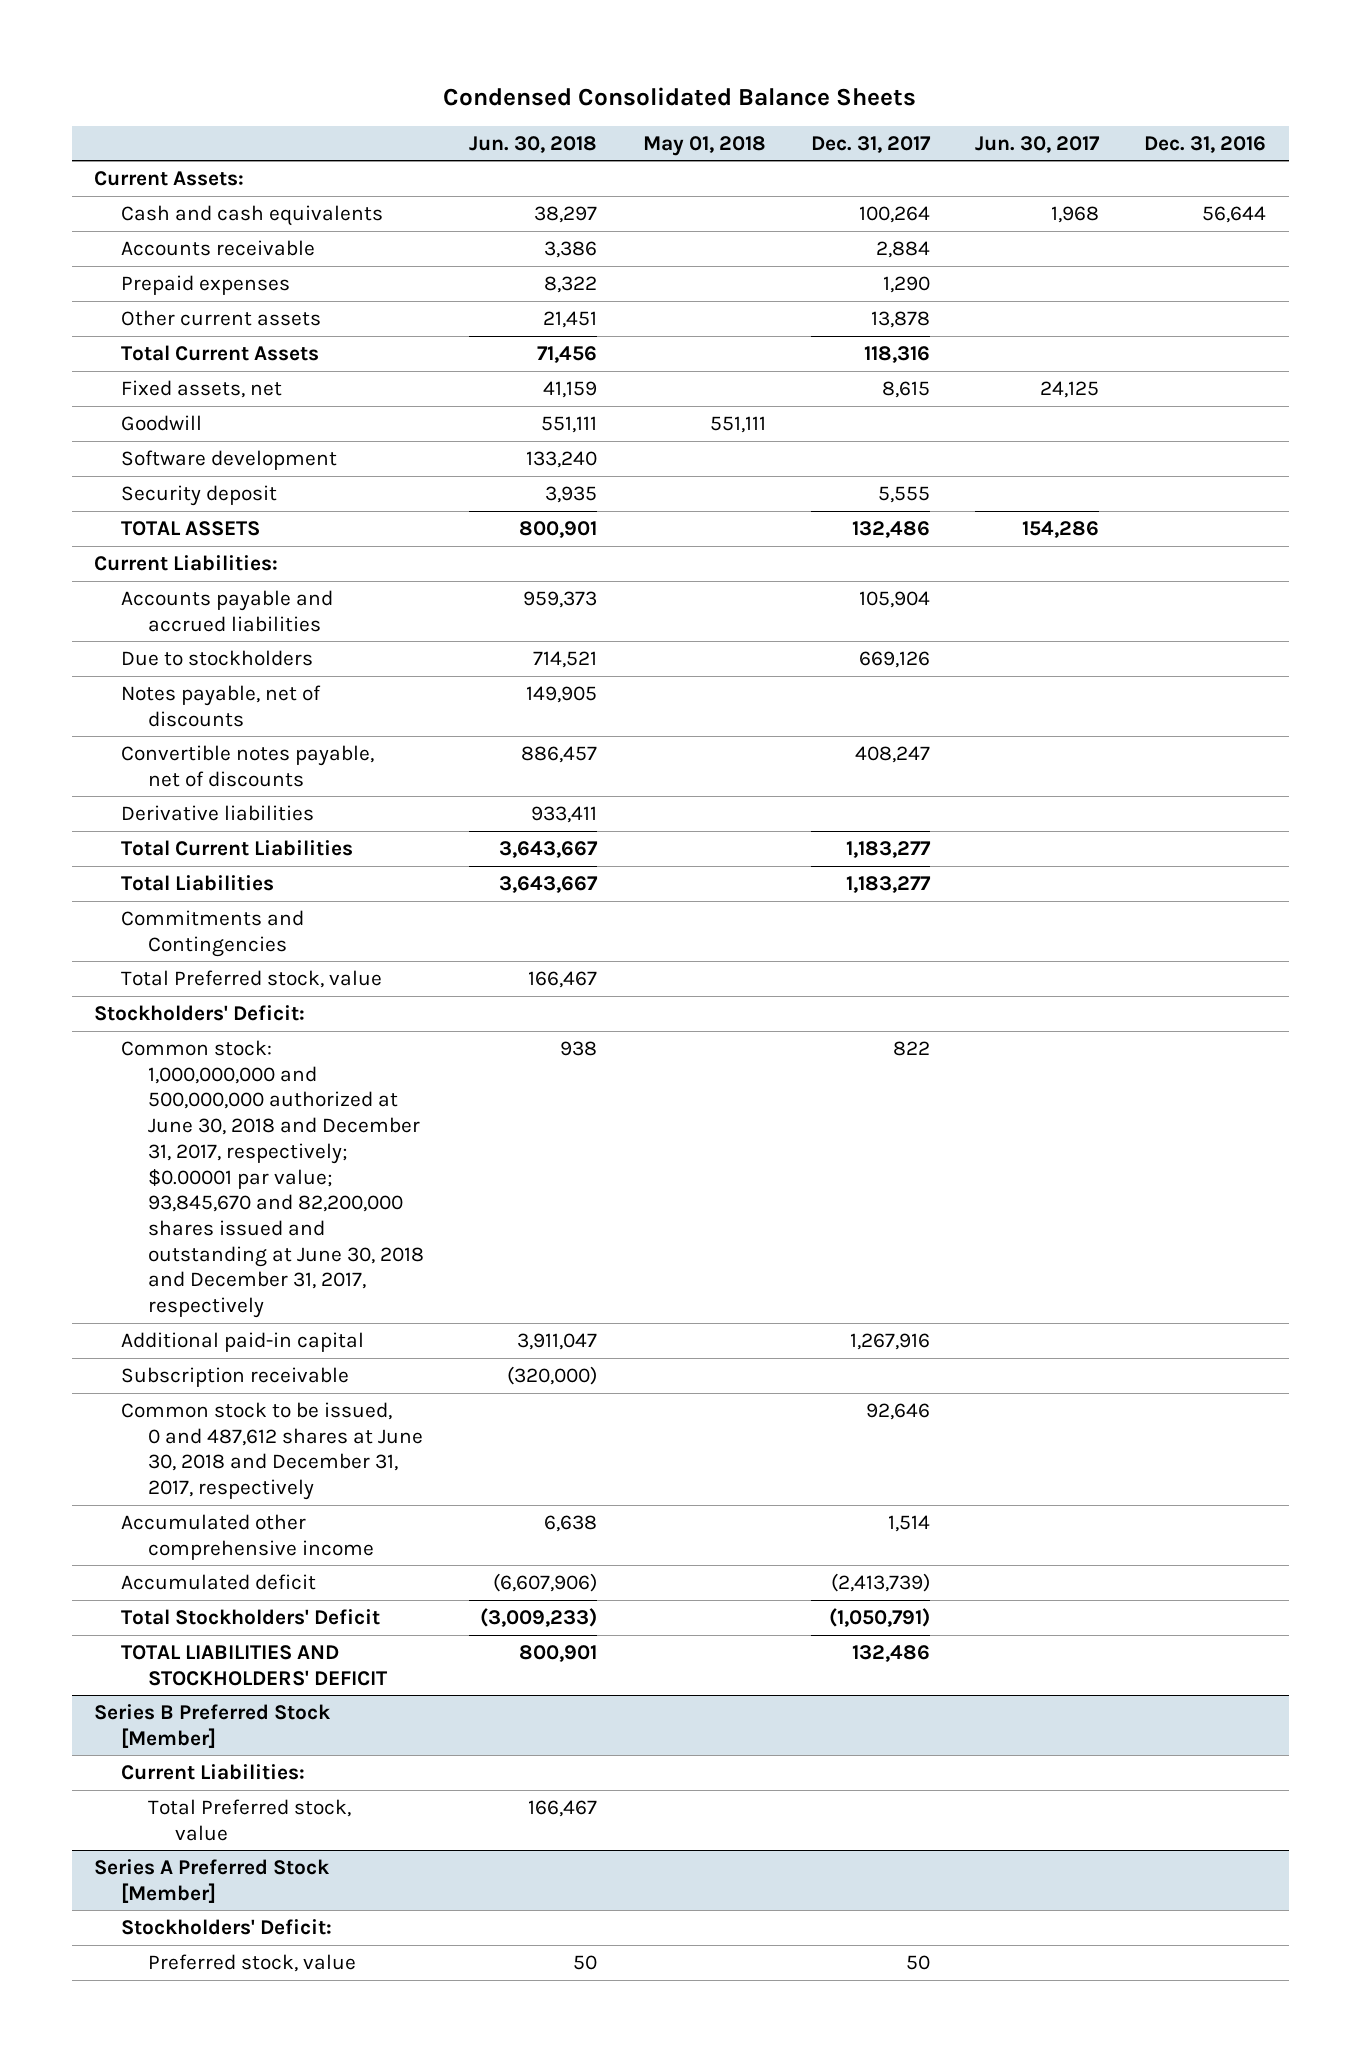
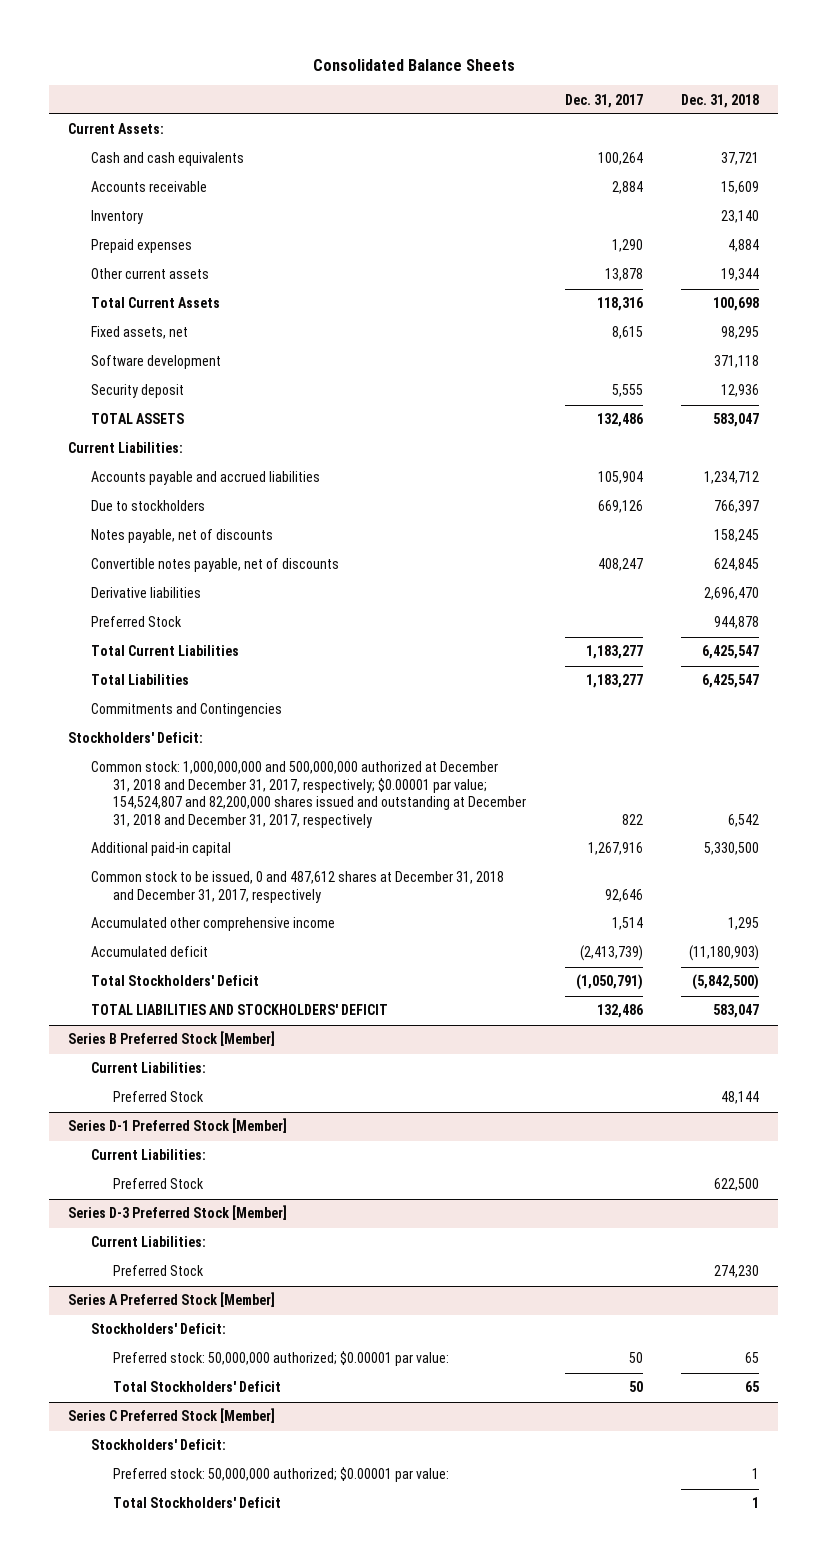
- Condensed Consolidated Balance Sheets
+ Consolidated Balance Sheets
- | Jun. 30, 2018 | May 01, 2018 | Dec. 31, 2017 | Jun. 30, 2017 | Dec. 31, 2016
+ | Dec. 31, 2017 | Dec. 31, 2018
+ Inventory | | 23,140
- Goodwill | 551,111 | 551,111 | | |
+ Preferred Stock | | 944,878
- Total Preferred stock, value | 166,467 | | | |
- Common stock: 1,000,000,000 and 500,000,000 authorized at June 30, 2018 and December 31, 2017, respectively; $0.00001 par value; 93,845,670 and 82,200,000 shares issued and outstanding at June 30, 2018 and December 31, 2017, respectively | 938 | | 822 | |
+ Common stock: 1,000,000,000 and 500,000,000 authorized at December 31, 2018 and December 31, 2017, respectively; $0.00001 par value; 154,524,807 and 82,200,000 shares issued and outstanding at December 31, 2018 and December 31, 2017, respectively | 822 | 6,542
- Subscription receivable | (320,000) | | | |
- Common stock to be issued, 0 and 487,612 shares at June 30, 2018 and December 31, 2017, respectively | | | 92,646 | |
+ Common stock to be issued, 0 and 487,612 shares at December 31, 2018 and December 31, 2017, respectively | 92,646 |
@ Series B Preferred Stock [Member]
- Total Preferred stock, value | 166,467 | | | |
+ Preferred Stock | | 48,144
+ Series D-1 Preferred Stock [Member]
+ Current Liabilities:
+ Preferred Stock | | 622,500
+ Series D-3 Preferred Stock [Member]
+ Current Liabilities:
+ Preferred Stock | | 274,230
@ Series A Preferred Stock [Member]
- Preferred stock, value | 50 | | 50 | |
+ Preferred stock: 50,000,000 authorized; $0.00001 par value: | 50 | 65
+ Total Stockholders' Deficit | 50 | 65
+ Series C Preferred Stock [Member]
+ Stockholders' Deficit:
+ Preferred stock: 50,000,000 authorized; $0.00001 par value: | | 1
+ Total Stockholders' Deficit | | 1

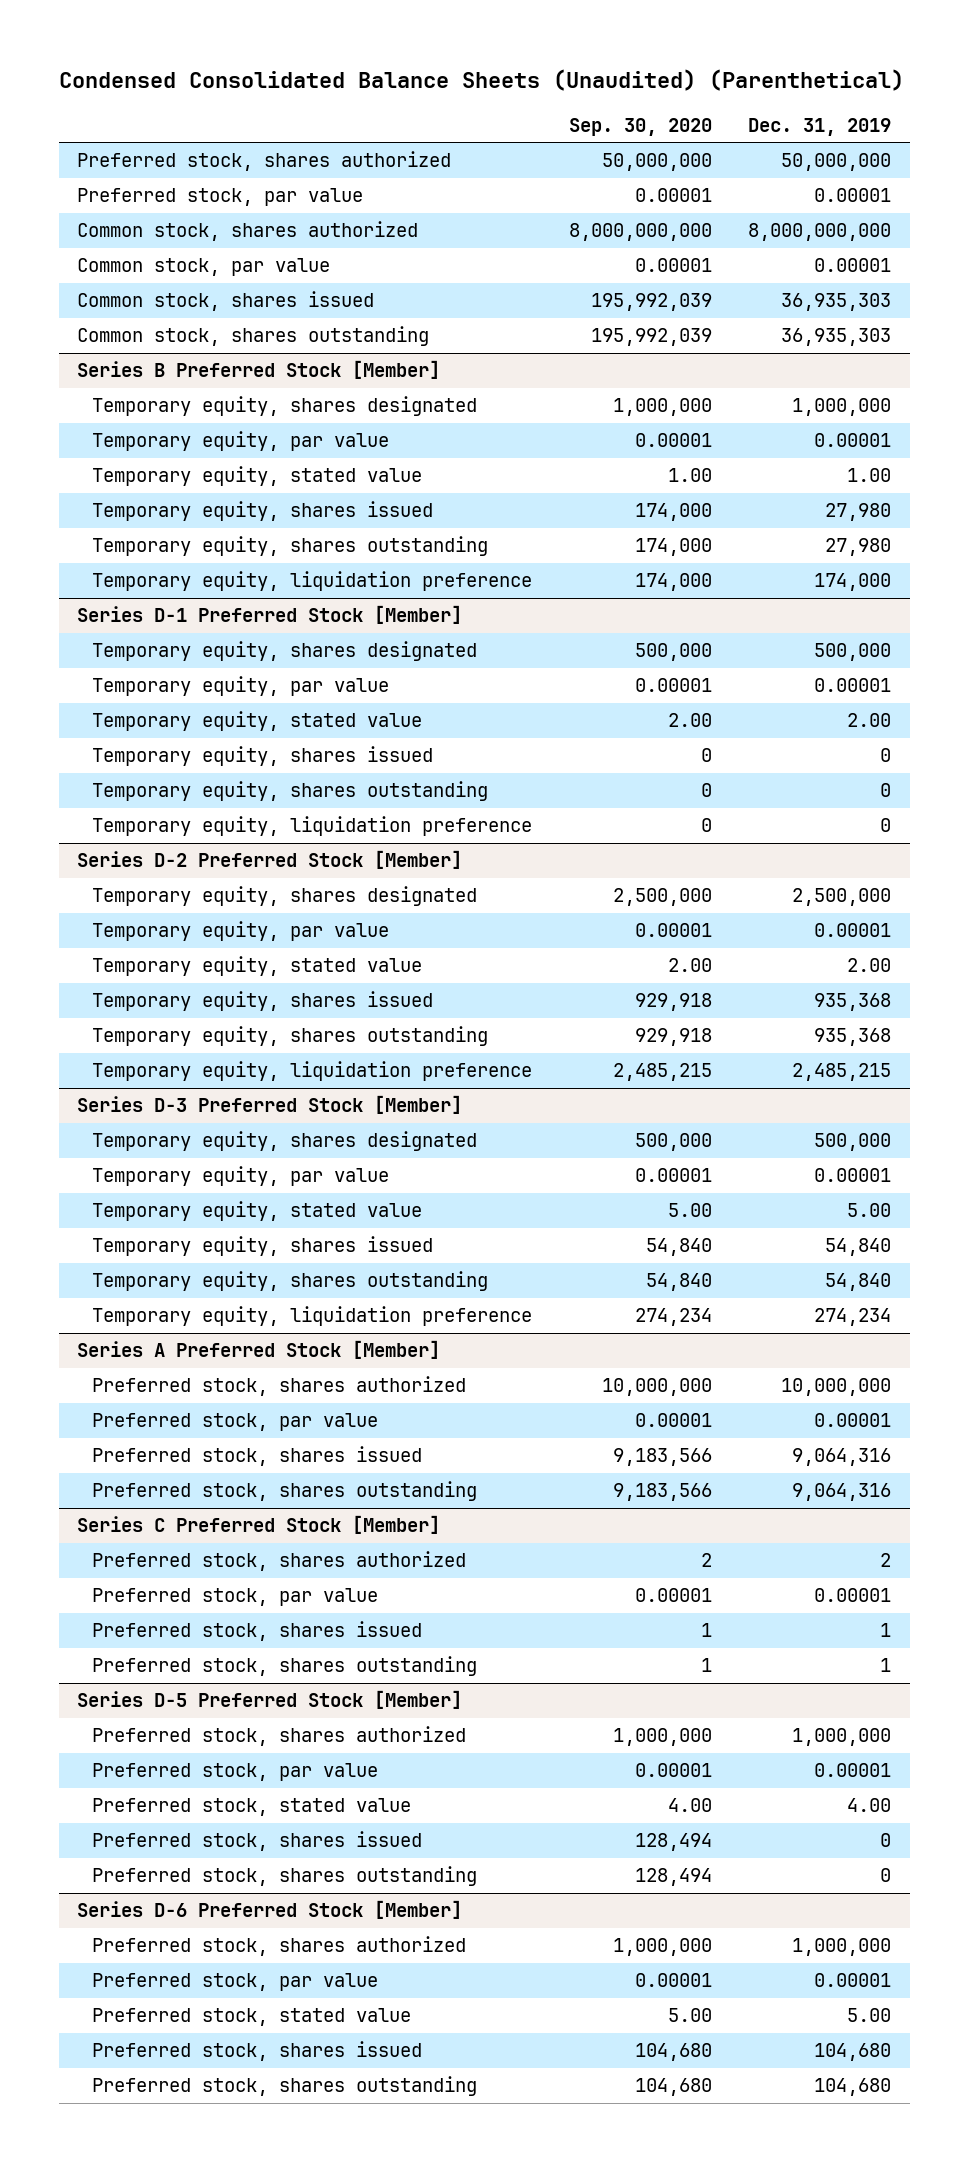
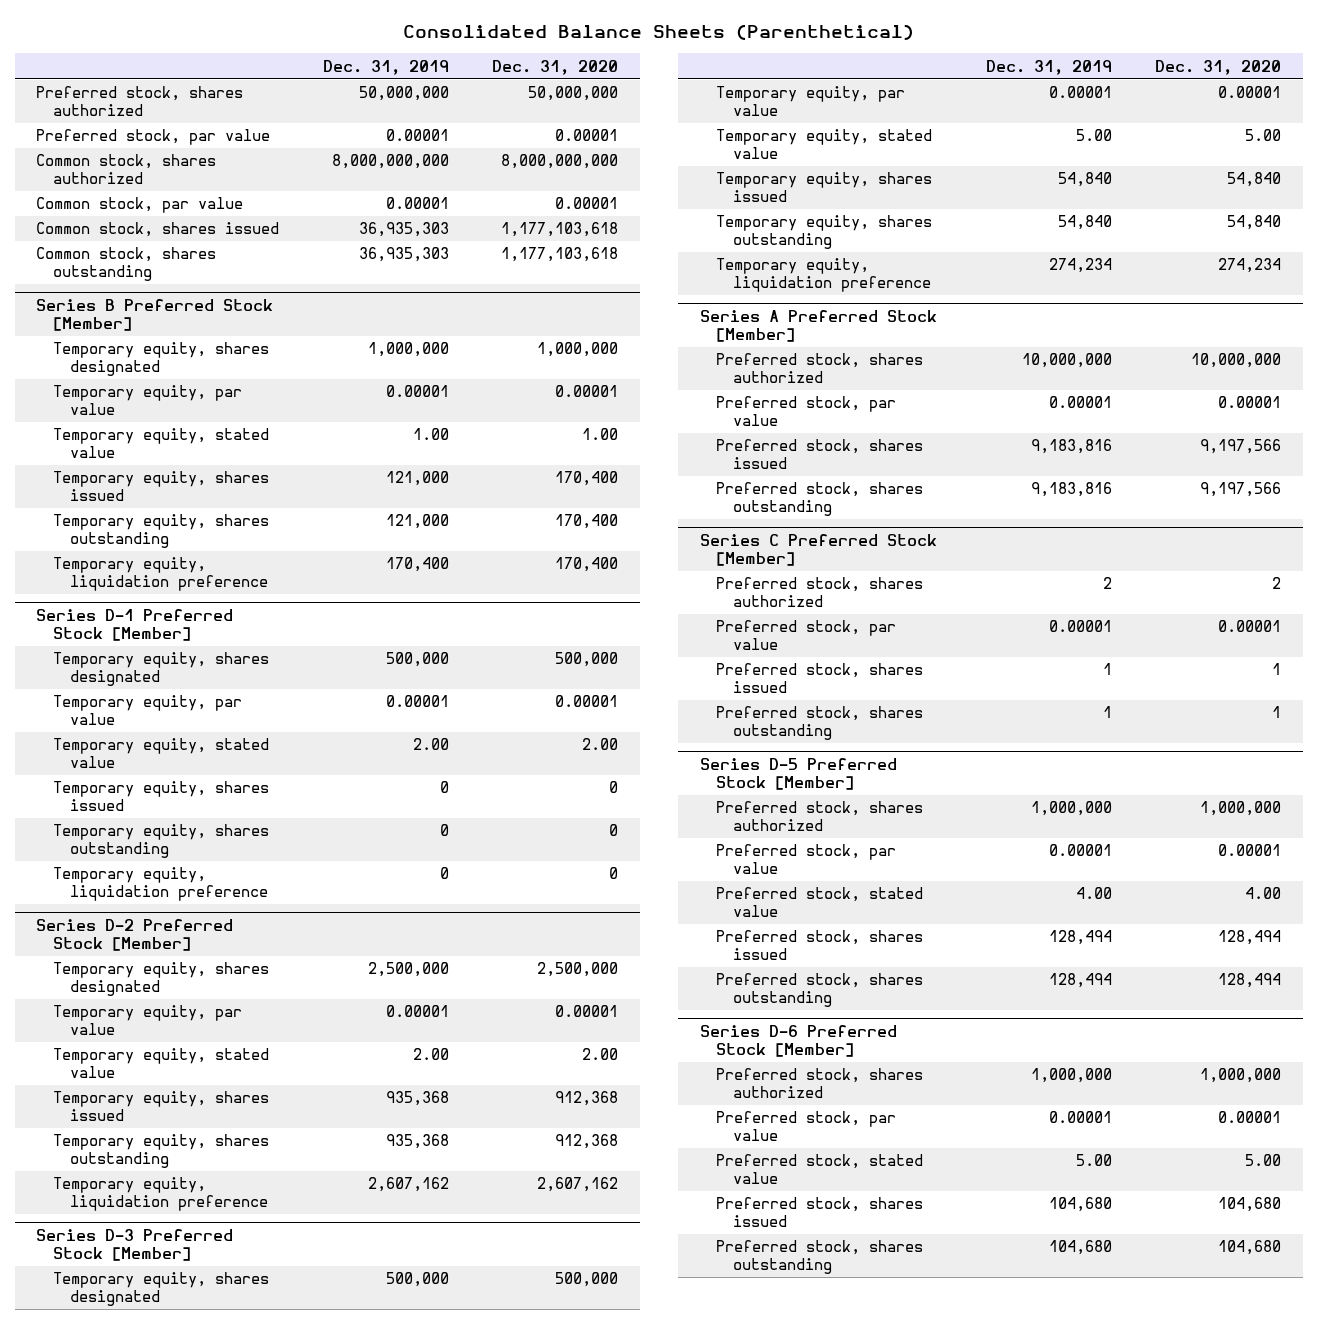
- Condensed Consolidated Balance Sheets (Unaudited) (Parenthetical)
+ Consolidated Balance Sheets (Parenthetical)
- | Sep. 30, 2020 | Dec. 31, 2019
+ | Dec. 31, 2019 | Dec. 31, 2020
@ Series B Preferred Stock [Member]
- Temporary equity, shares issued | 174,000 | 27,980
- Temporary equity, shares outstanding | 174,000 | 27,980
- Temporary equity, liquidation preference | 174,000 | 174,000
+ Temporary equity, shares issued | 121,000 | 170,400
+ Temporary equity, shares outstanding | 121,000 | 170,400
+ Temporary equity, liquidation preference | 170,400 | 170,400
@ Series D-2 Preferred Stock [Member]
- Temporary equity, liquidation preference | 2,485,215 | 2,485,215
+ Temporary equity, liquidation preference | 2,607,162 | 2,607,162
@ Series A Preferred Stock [Member]
- Preferred stock, shares issued | 9,183,566 | 9,064,316
- Preferred stock, shares outstanding | 9,183,566 | 9,064,316
+ Preferred stock, shares issued | 9,183,816 | 9,197,566
+ Preferred stock, shares outstanding | 9,183,816 | 9,197,566
@ Series D-5 Preferred Stock [Member]
- Preferred stock, shares issued | 128,494 | 0
- Preferred stock, shares outstanding | 128,494 | 0
+ Preferred stock, shares issued | 128,494 | 128,494
+ Preferred stock, shares outstanding | 128,494 | 128,494

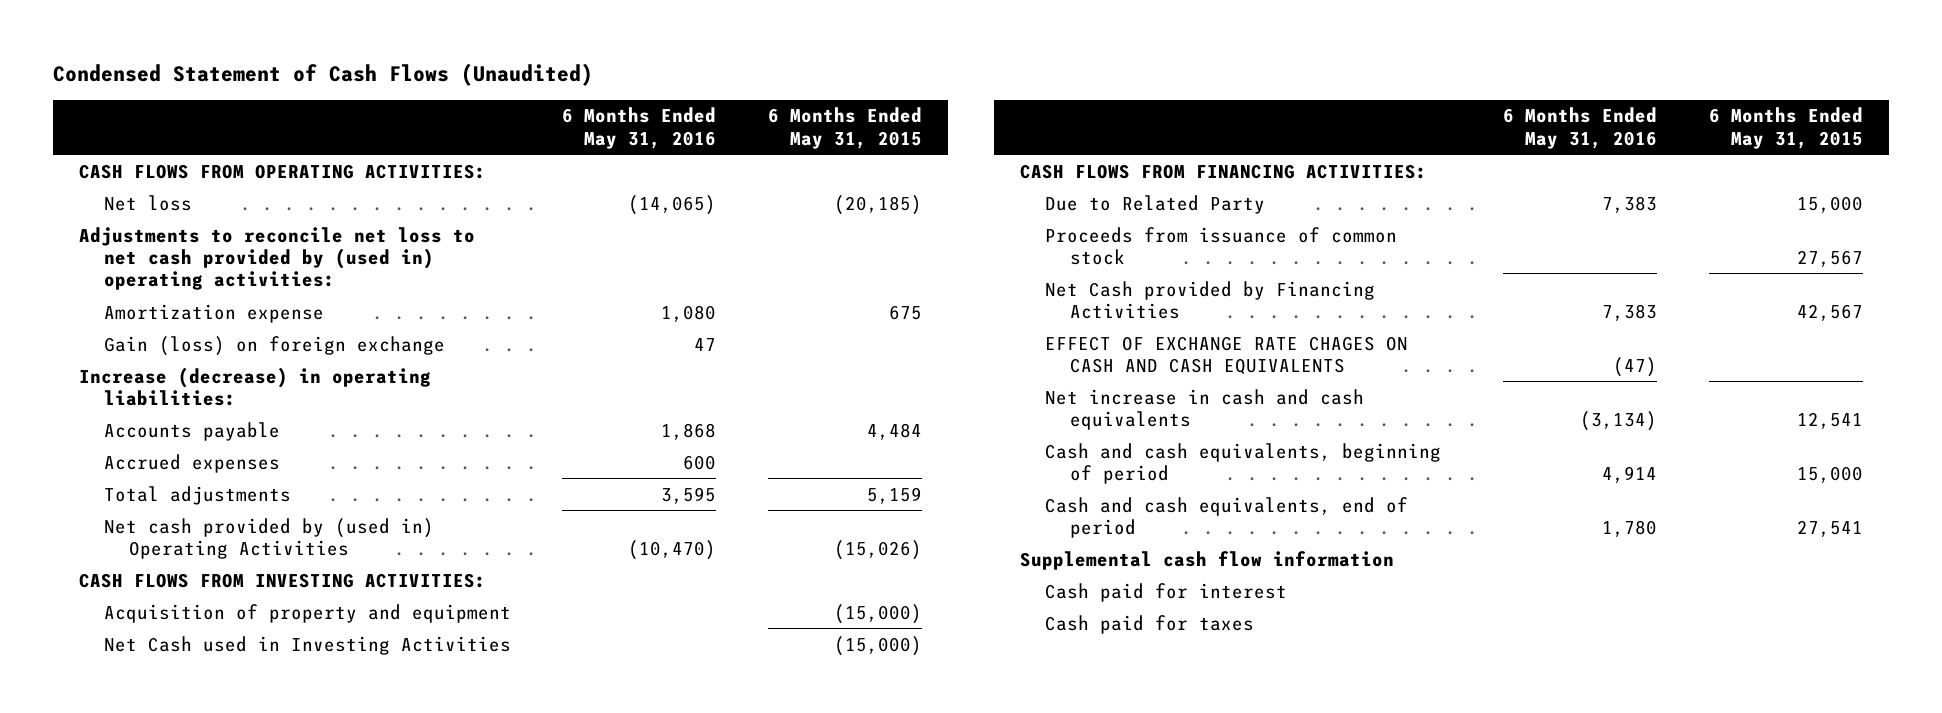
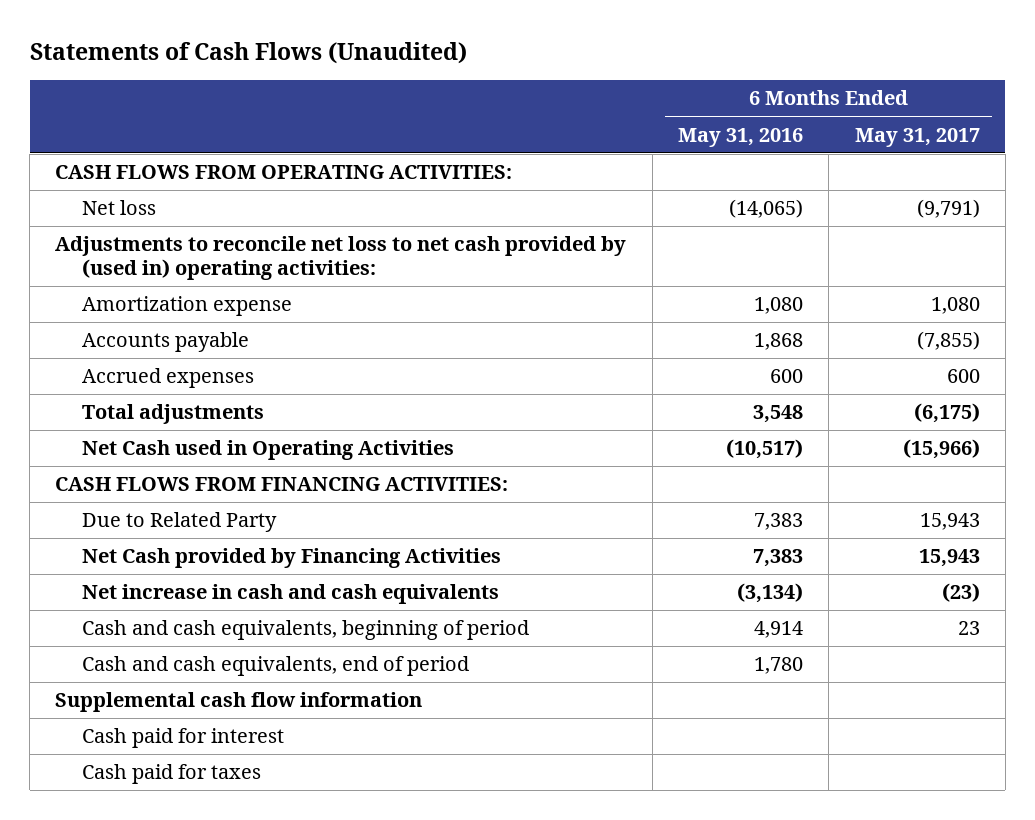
- Condensed Statement of Cash Flows (Unaudited)
+ Statements of Cash Flows (Unaudited)
- | 6 Months Ended May 31, 2016 | 6 Months Ended May 31, 2015
+ | 6 Months Ended May 31, 2016 | 6 Months Ended May 31, 2017
- Gain (loss) on foreign exchange | 47 |
- Increase (decrease) in operating liabilities:
- Total adjustments | 3,595 | 5,159
- Net cash provided by (used in) Operating Activities | (10,470) | (15,026)
- CASH FLOWS FROM INVESTING ACTIVITIES:
- Acquisition of property and equipment | | (15,000)
- Net Cash used in Investing Activities | | (15,000)
+ Total adjustments | 3,548 | (6,175)
+ Net Cash used in Operating Activities | (10,517) | (15,966)
- Proceeds from issuance of common stock | | 27,567
- EFFECT OF EXCHANGE RATE CHAGES ON CASH AND CASH EQUIVALENTS | (47) |

